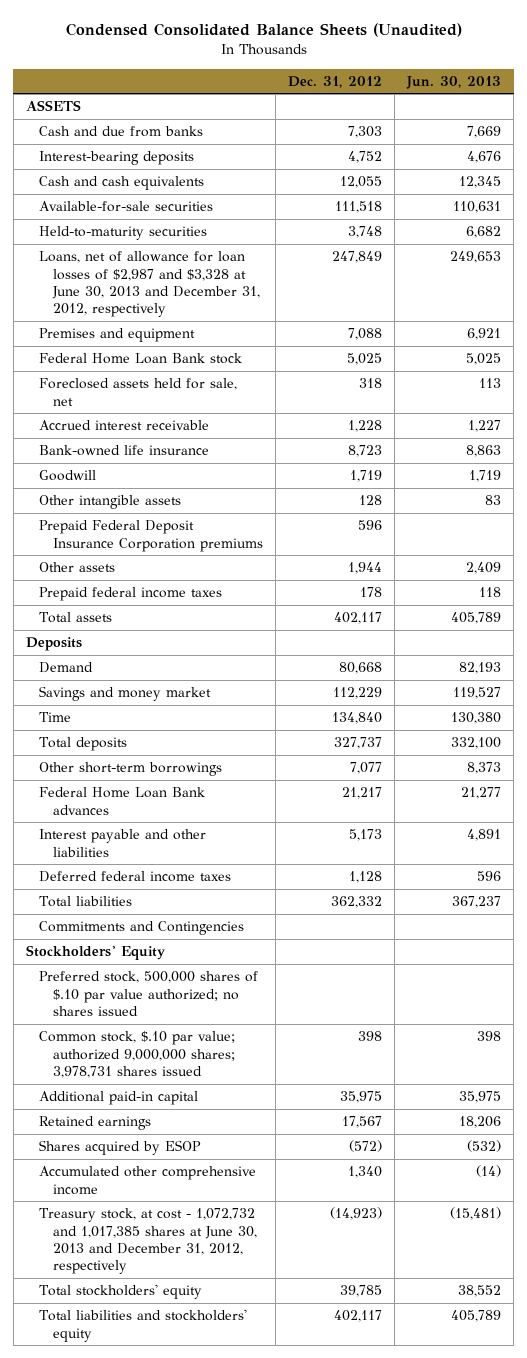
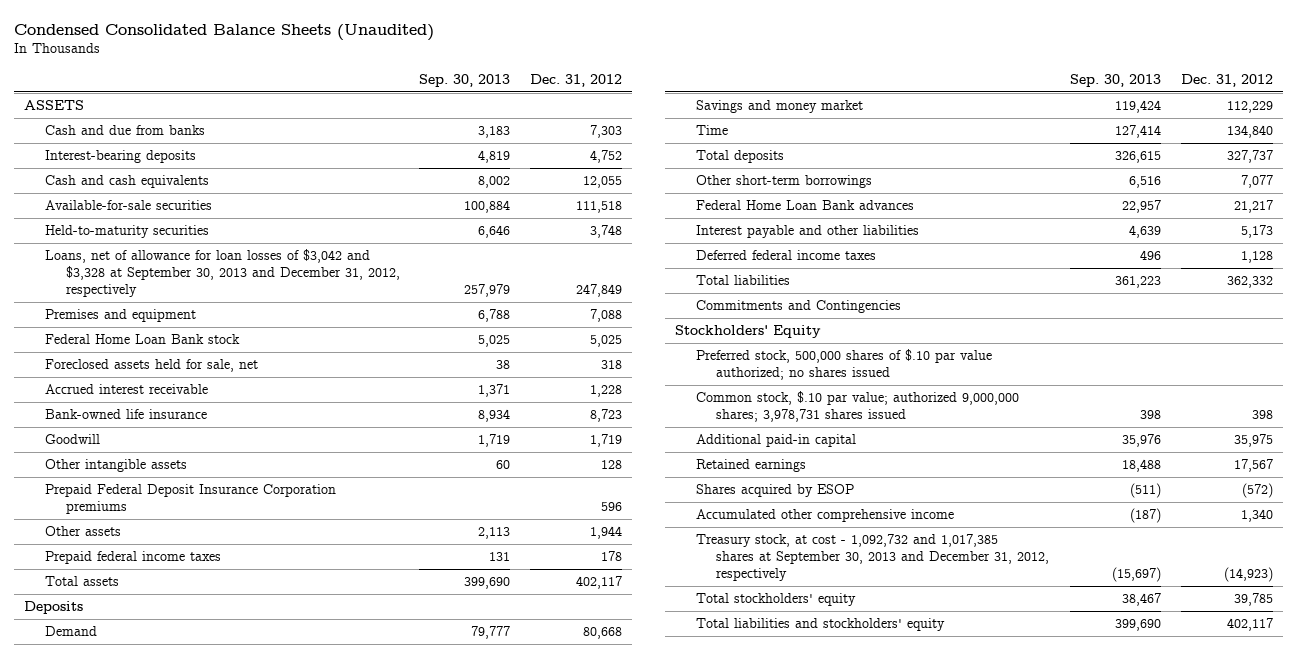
- | Dec. 31, 2012 | Jun. 30, 2013
+ | Sep. 30, 2013 | Dec. 31, 2012
- Loans, net of allowance for loan losses of $2,987 and $3,328 at June 30, 2013 and December 31, 2012, respectively | 247,849 | 249,653
+ Loans, net of allowance for loan losses of $3,042 and $3,328 at September 30, 2013 and December 31, 2012, respectively | 257,979 | 247,849
- Treasury stock, at cost - 1,072,732 and 1,017,385 shares at June 30, 2013 and December 31, 2012, respectively | (14,923) | (15,481)
+ Treasury stock, at cost - 1,092,732 and 1,017,385 shares at September 30, 2013 and December 31, 2012, respectively | (15,697) | (14,923)

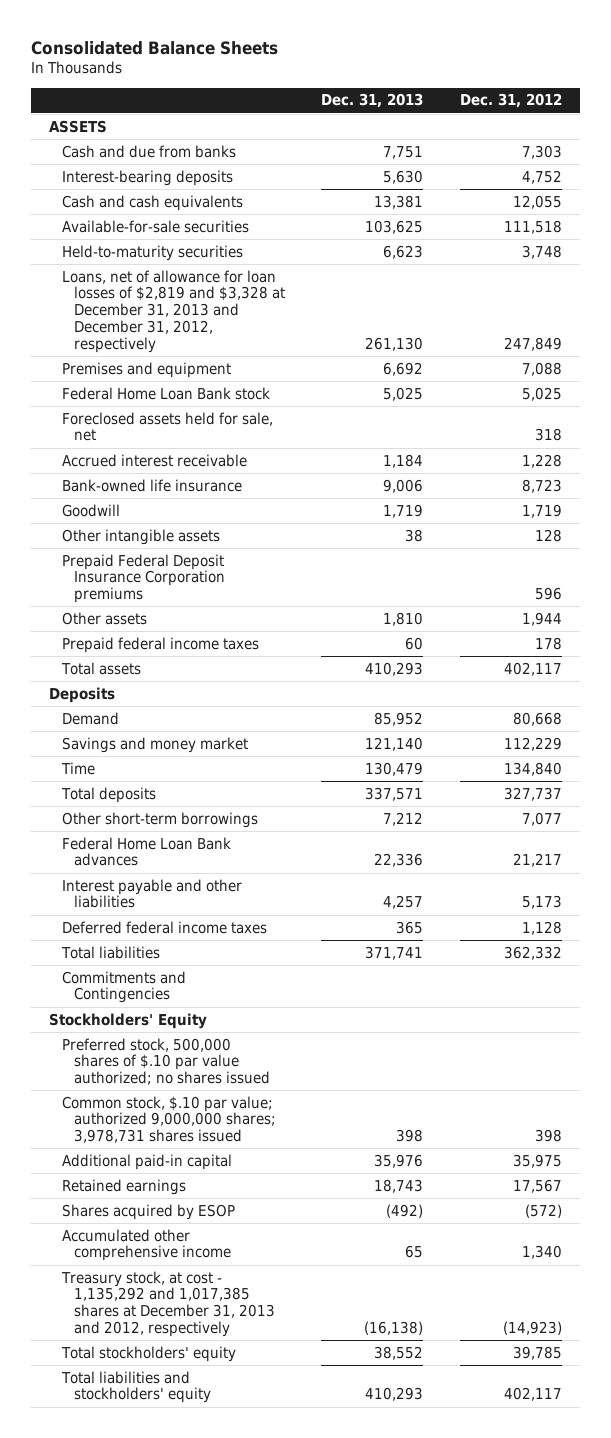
- Condensed Consolidated Balance Sheets (Unaudited)
+ Consolidated Balance Sheets
- | Sep. 30, 2013 | Dec. 31, 2012
+ | Dec. 31, 2013 | Dec. 31, 2012
- Loans, net of allowance for loan losses of $3,042 and $3,328 at September 30, 2013 and December 31, 2012, respectively | 257,979 | 247,849
+ Loans, net of allowance for loan losses of $2,819 and $3,328 at December 31, 2013 and December 31, 2012, respectively | 261,130 | 247,849
- Treasury stock, at cost - 1,092,732 and 1,017,385 shares at September 30, 2013 and December 31, 2012, respectively | (15,697) | (14,923)
+ Treasury stock, at cost - 1,135,292 and 1,017,385 shares at December 31, 2013 and 2012, respectively | (16,138) | (14,923)

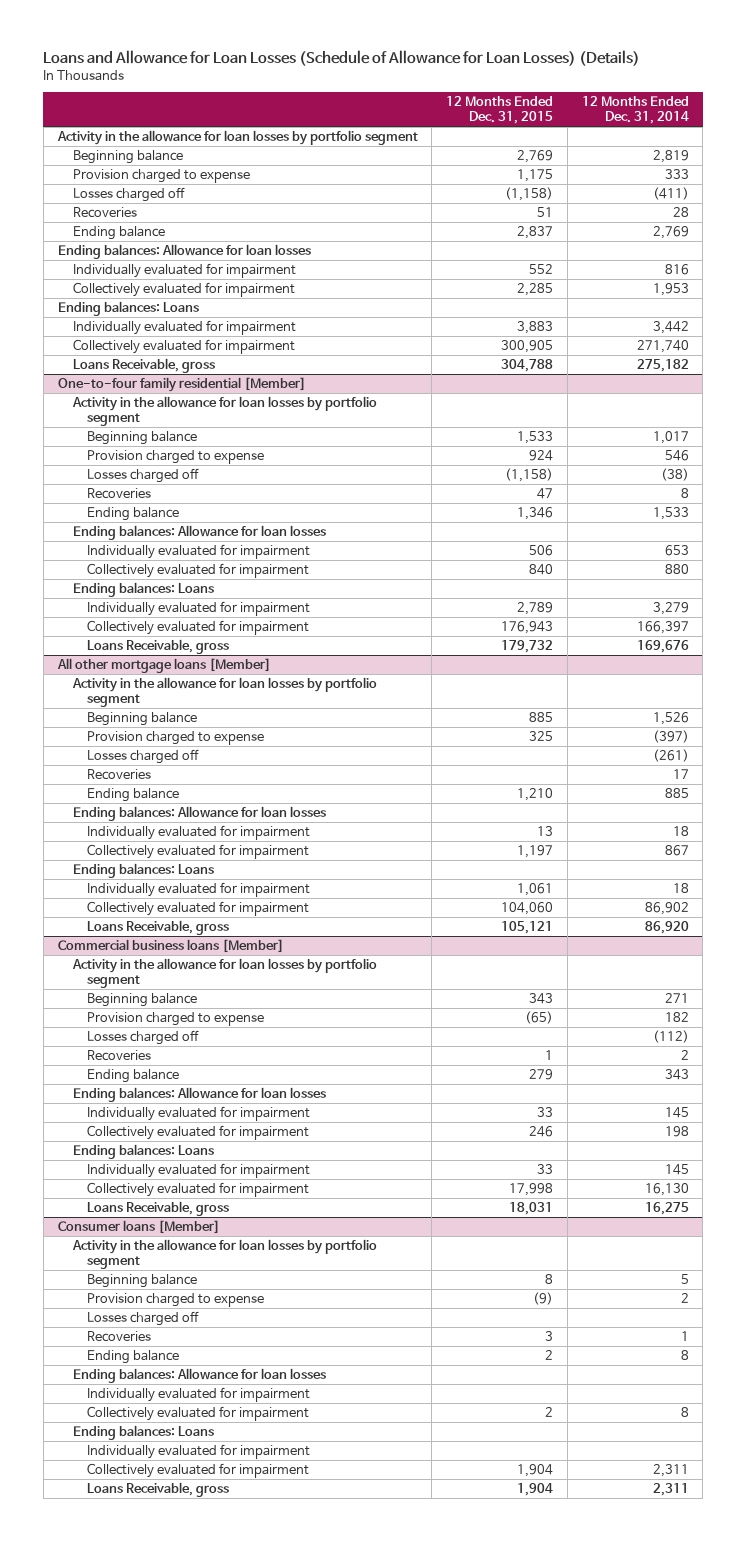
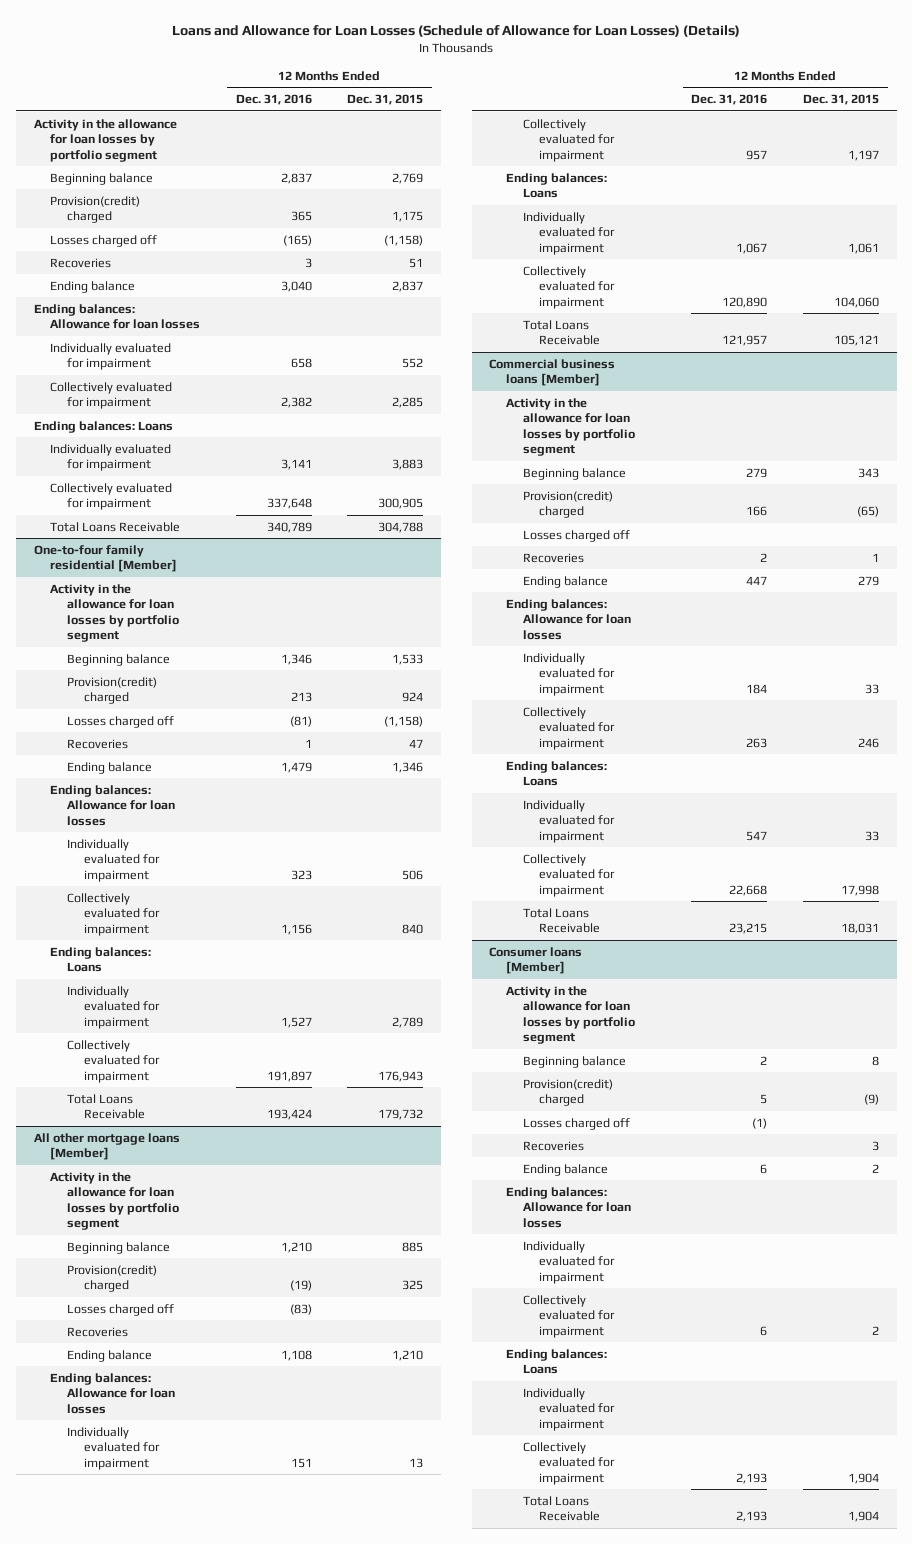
- | 12 Months Ended Dec. 31, 2015 | 12 Months Ended Dec. 31, 2014
+ | 12 Months Ended Dec. 31, 2016 | 12 Months Ended Dec. 31, 2015
- Provision charged to expense | 1,175 | 333
+ Provision(credit) charged | 365 | 1,175
- Loans Receivable, gross | 304,788 | 275,182
+ Total Loans Receivable | 340,789 | 304,788
@ One-to-four family residential [Member]
- Provision charged to expense | 924 | 546
+ Provision(credit) charged | 213 | 924
- Loans Receivable, gross | 179,732 | 169,676
+ Total Loans Receivable | 193,424 | 179,732
@ All other mortgage loans [Member]
- Provision charged to expense | 325 | (397)
+ Provision(credit) charged | (19) | 325
- Loans Receivable, gross | 105,121 | 86,920
+ Total Loans Receivable | 121,957 | 105,121
@ Commercial business loans [Member]
- Provision charged to expense | (65) | 182
+ Provision(credit) charged | 166 | (65)
- Loans Receivable, gross | 18,031 | 16,275
+ Total Loans Receivable | 23,215 | 18,031
@ Consumer loans [Member]
- Provision charged to expense | (9) | 2
+ Provision(credit) charged | 5 | (9)
- Loans Receivable, gross | 1,904 | 2,311
+ Total Loans Receivable | 2,193 | 1,904

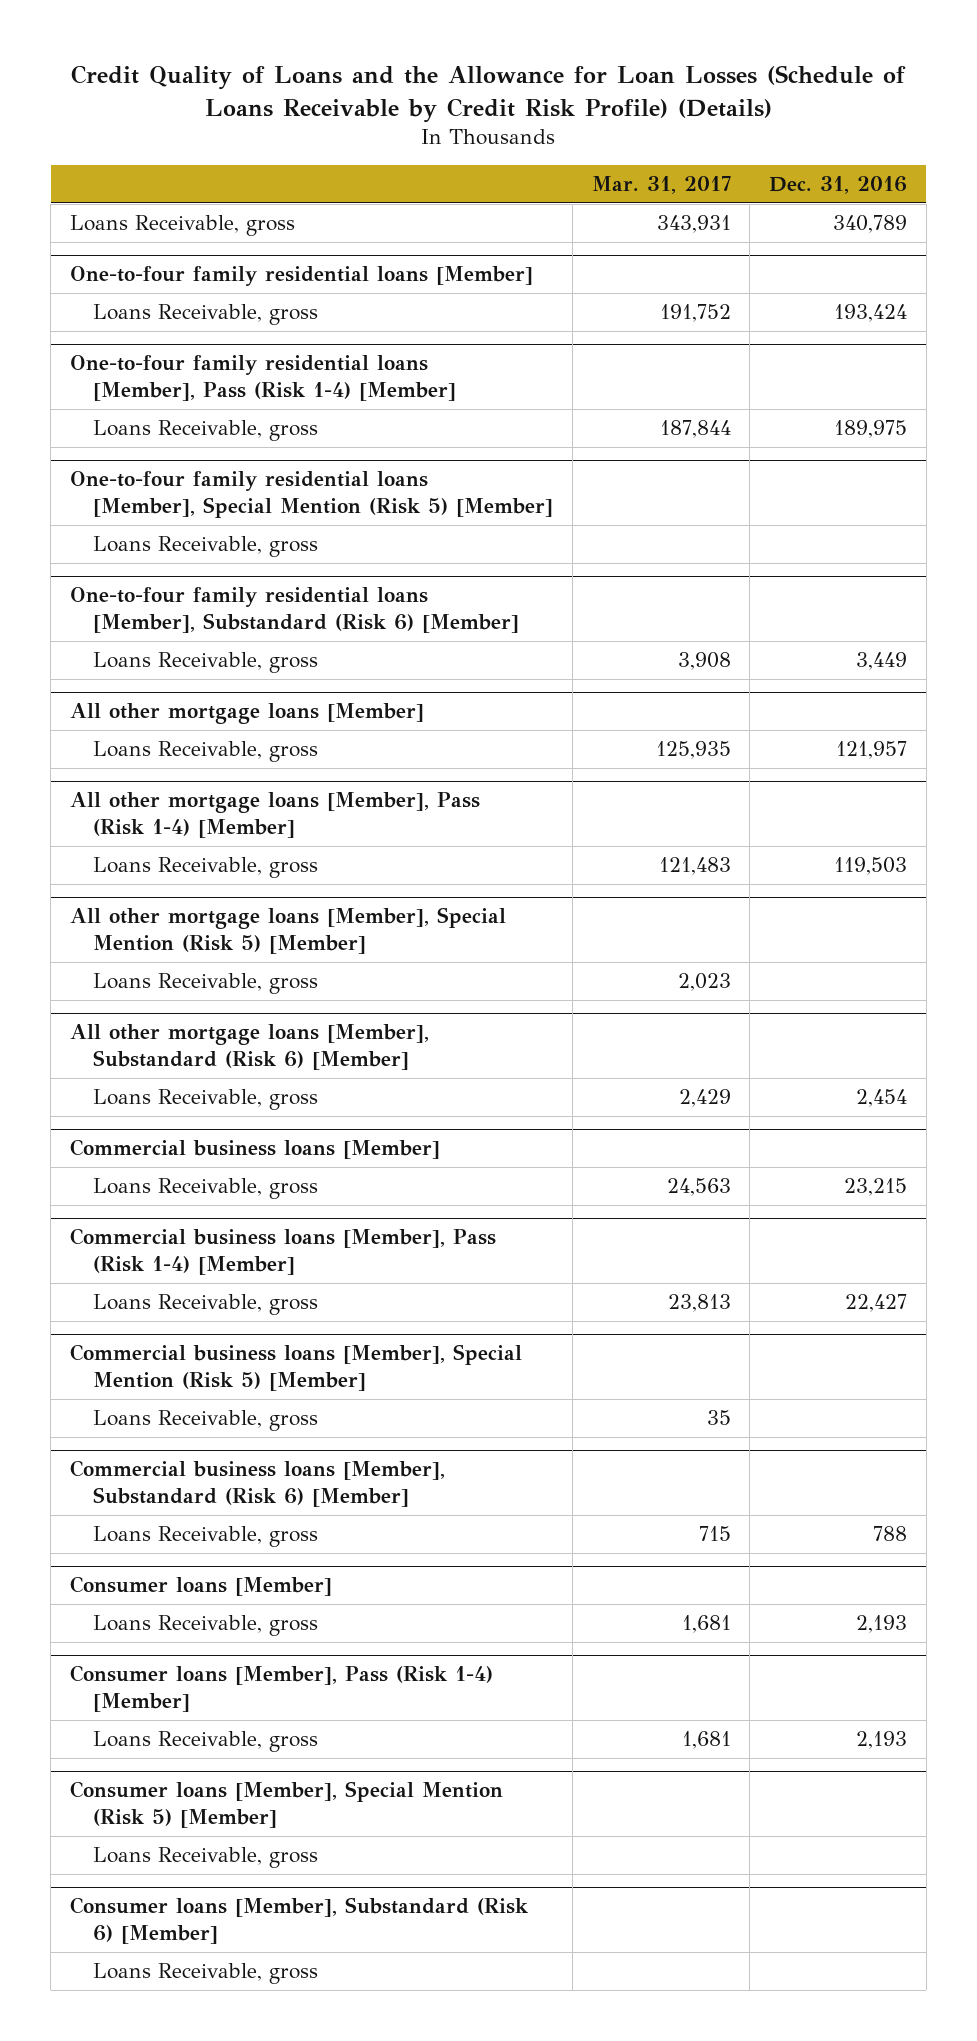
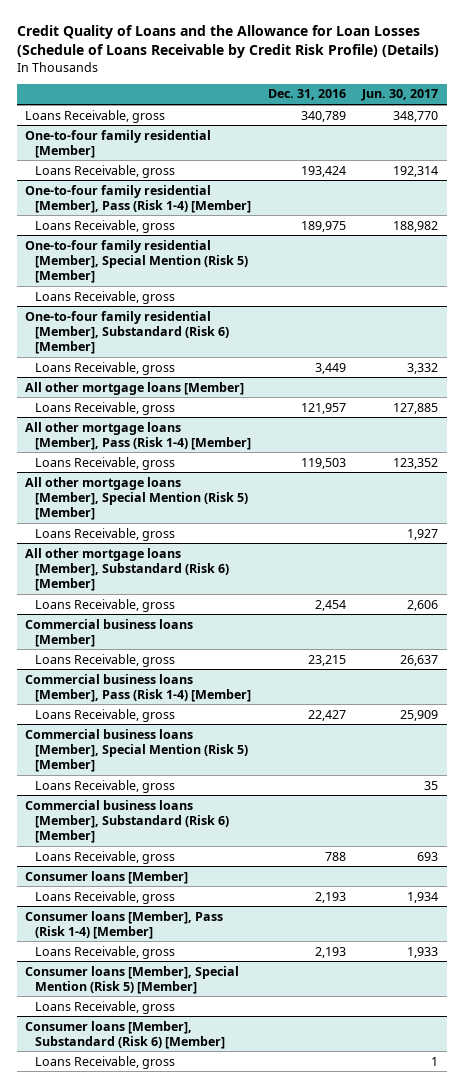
- | Mar. 31, 2017 | Dec. 31, 2016
+ | Dec. 31, 2016 | Jun. 30, 2017
- One-to-four family residential loans [Member]
+ One-to-four family residential [Member]
- One-to-four family residential loans [Member], Pass (Risk 1-4) [Member]
+ One-to-four family residential [Member], Pass (Risk 1-4) [Member]
- One-to-four family residential loans [Member], Special Mention (Risk 5) [Member]
+ One-to-four family residential [Member], Special Mention (Risk 5) [Member]
- One-to-four family residential loans [Member], Substandard (Risk 6) [Member]
+ One-to-four family residential [Member], Substandard (Risk 6) [Member]

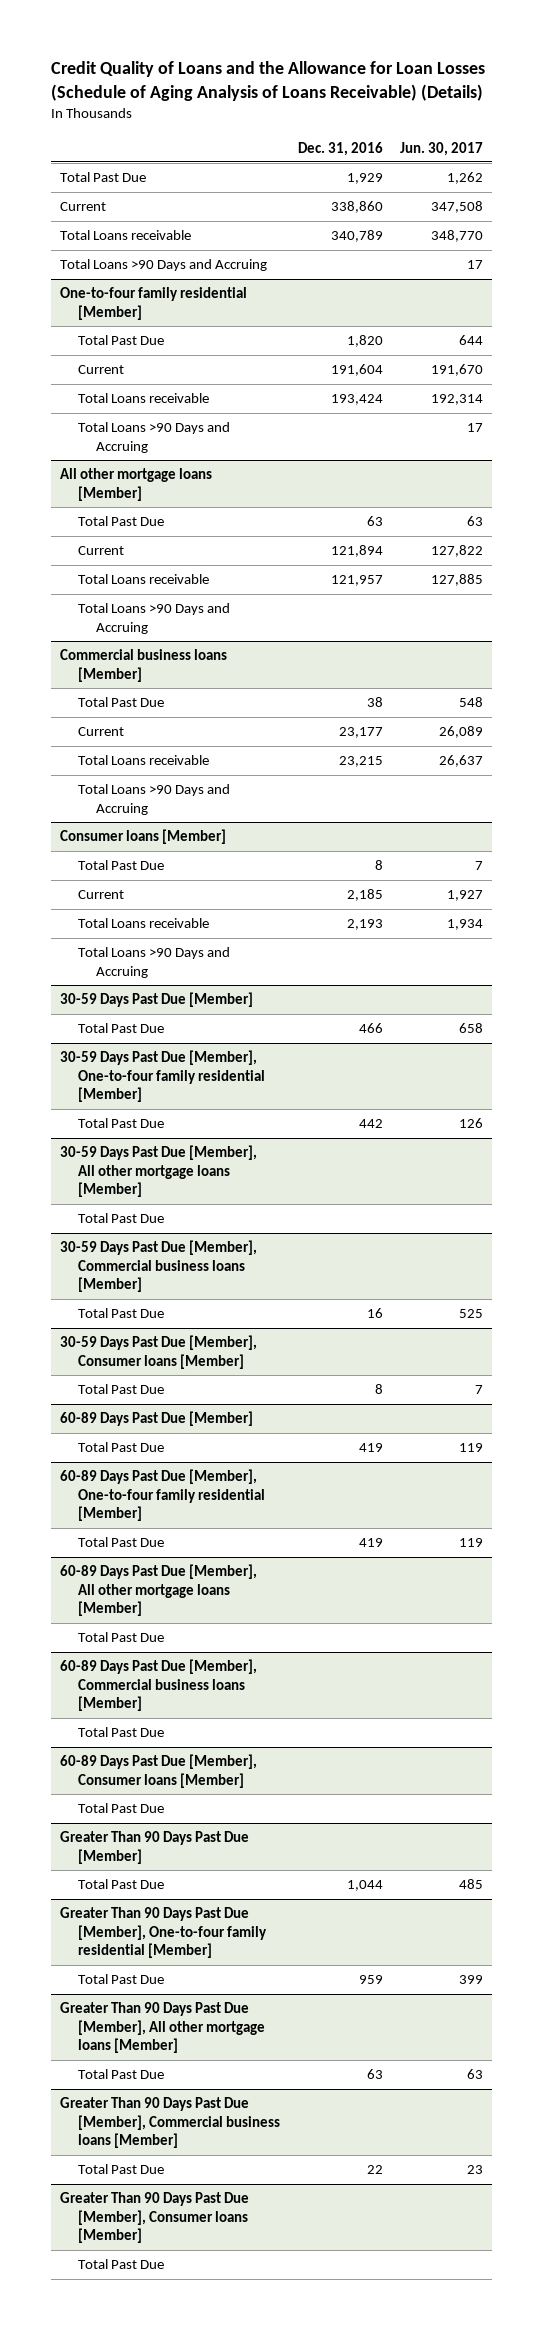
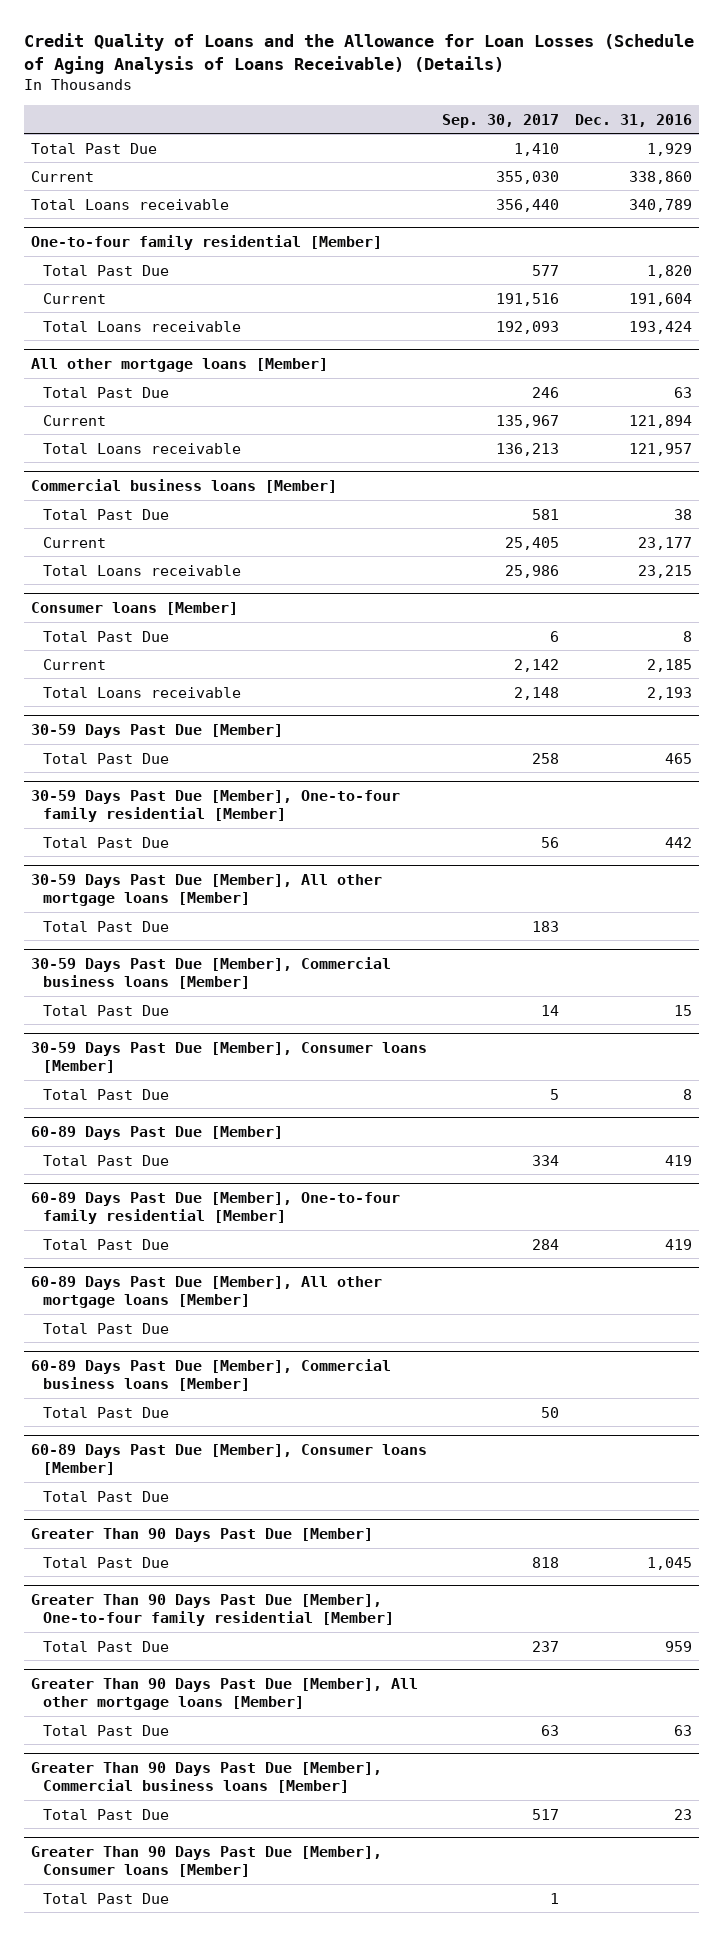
- | Dec. 31, 2016 | Jun. 30, 2017
+ | Sep. 30, 2017 | Dec. 31, 2016
- Total Loans >90 Days and Accruing | | 17
@ One-to-four family residential [Member]
- Total Loans >90 Days and Accruing | | 17
@ All other mortgage loans [Member]
- Total Loans >90 Days and Accruing
@ Commercial business loans [Member]
- Total Loans >90 Days and Accruing
@ Consumer loans [Member]
- Total Loans >90 Days and Accruing
@ 30-59 Days Past Due [Member]
- Total Past Due | 466 | 658
+ Total Past Due | 258 | 465
@ 30-59 Days Past Due [Member], Commercial business loans [Member]
- Total Past Due | 16 | 525
+ Total Past Due | 14 | 15
@ Greater Than 90 Days Past Due [Member]
- Total Past Due | 1,044 | 485
+ Total Past Due | 818 | 1,045
@ Greater Than 90 Days Past Due [Member], Commercial business loans [Member]
- Total Past Due | 22 | 23
+ Total Past Due | 517 | 23

